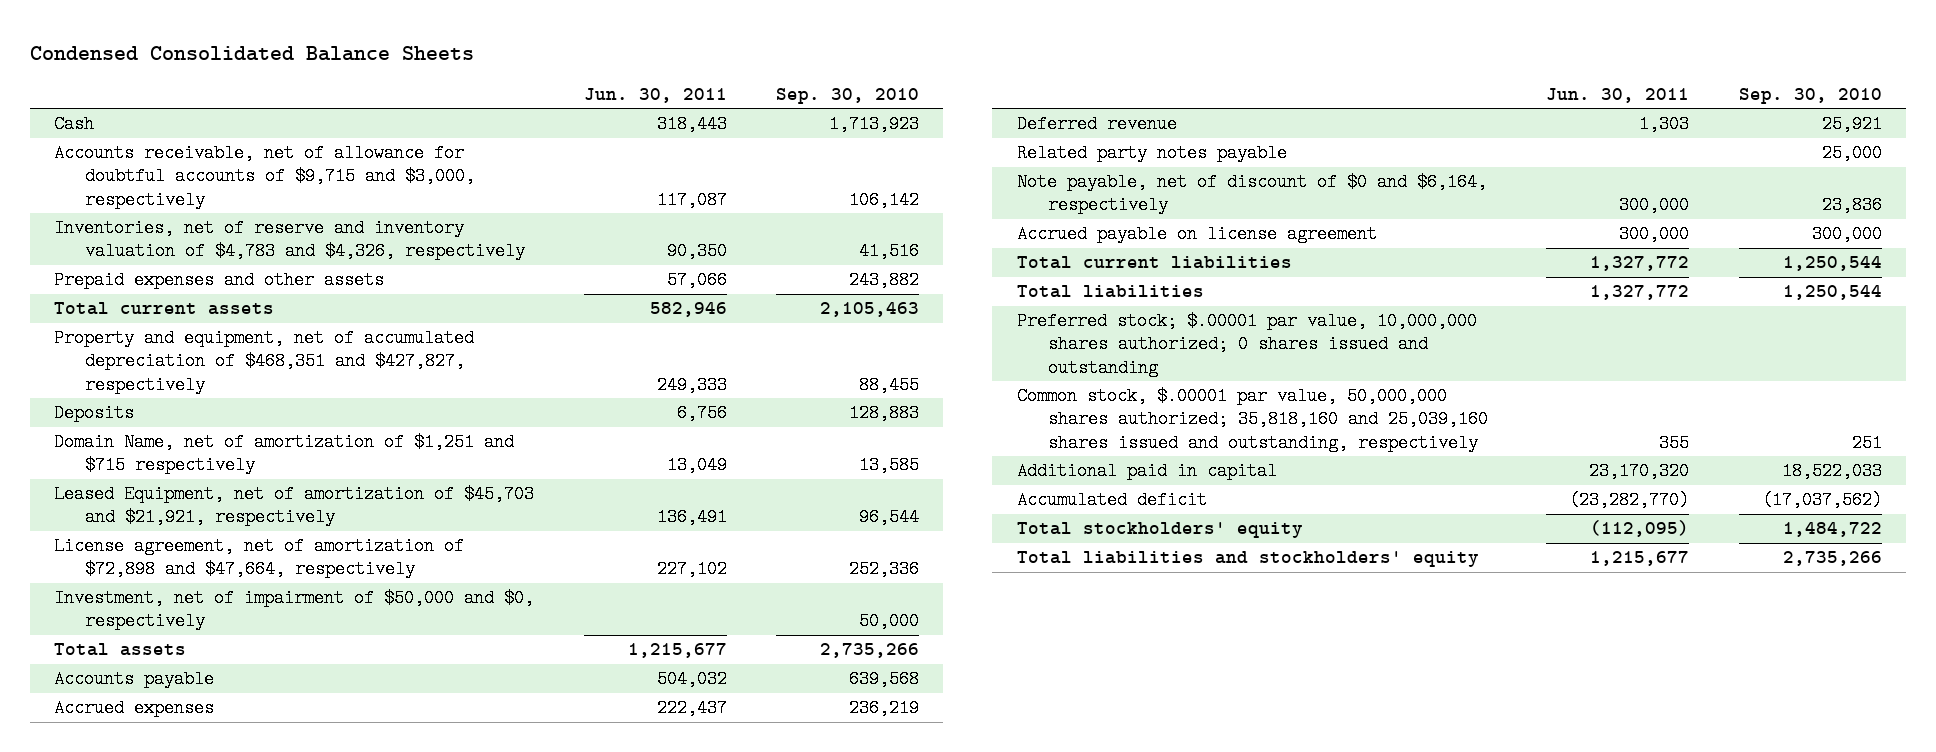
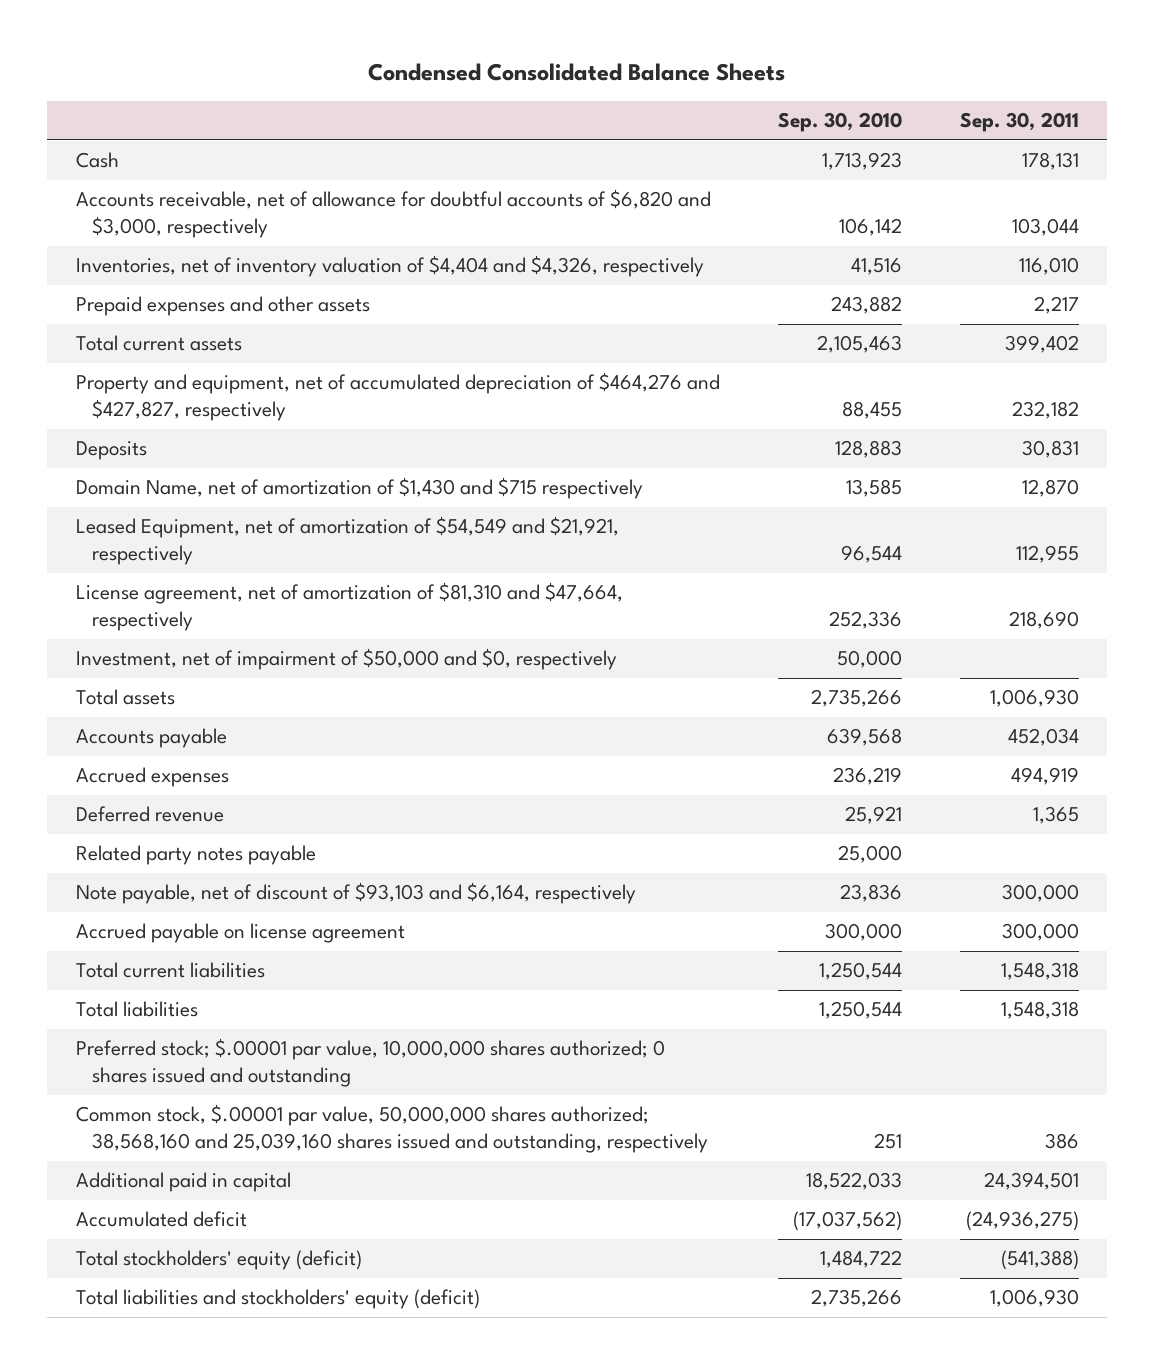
- | Jun. 30, 2011 | Sep. 30, 2010
+ | Sep. 30, 2010 | Sep. 30, 2011
- Accounts receivable, net of allowance for doubtful accounts of $9,715 and $3,000, respectively | 117,087 | 106,142
- Inventories, net of reserve and inventory valuation of $4,783 and $4,326, respectively | 90,350 | 41,516
+ Accounts receivable, net of allowance for doubtful accounts of $6,820 and $3,000, respectively | 106,142 | 103,044
+ Inventories, net of inventory valuation of $4,404 and $4,326, respectively | 41,516 | 116,010
- Property and equipment, net of accumulated depreciation of $468,351 and $427,827, respectively | 249,333 | 88,455
+ Property and equipment, net of accumulated depreciation of $464,276 and $427,827, respectively | 88,455 | 232,182
- Domain Name, net of amortization of $1,251 and $715 respectively | 13,049 | 13,585
- Leased Equipment, net of amortization of $45,703 and $21,921, respectively | 136,491 | 96,544
- License agreement, net of amortization of $72,898 and $47,664, respectively | 227,102 | 252,336
+ Domain Name, net of amortization of $1,430 and $715 respectively | 13,585 | 12,870
+ Leased Equipment, net of amortization of $54,549 and $21,921, respectively | 96,544 | 112,955
+ License agreement, net of amortization of $81,310 and $47,664, respectively | 252,336 | 218,690
- Note payable, net of discount of $0 and $6,164, respectively | 300,000 | 23,836
+ Note payable, net of discount of $93,103 and $6,164, respectively | 23,836 | 300,000
- Common stock, $.00001 par value, 50,000,000 shares authorized; 35,818,160 and 25,039,160 shares issued and outstanding, respectively | 355 | 251
+ Common stock, $.00001 par value, 50,000,000 shares authorized; 38,568,160 and 25,039,160 shares issued and outstanding, respectively | 251 | 386
- Total stockholders' equity | (112,095) | 1,484,722
- Total liabilities and stockholders' equity | 1,215,677 | 2,735,266
+ Total stockholders' equity (deficit) | 1,484,722 | (541,388)
+ Total liabilities and stockholders' equity (deficit) | 2,735,266 | 1,006,930

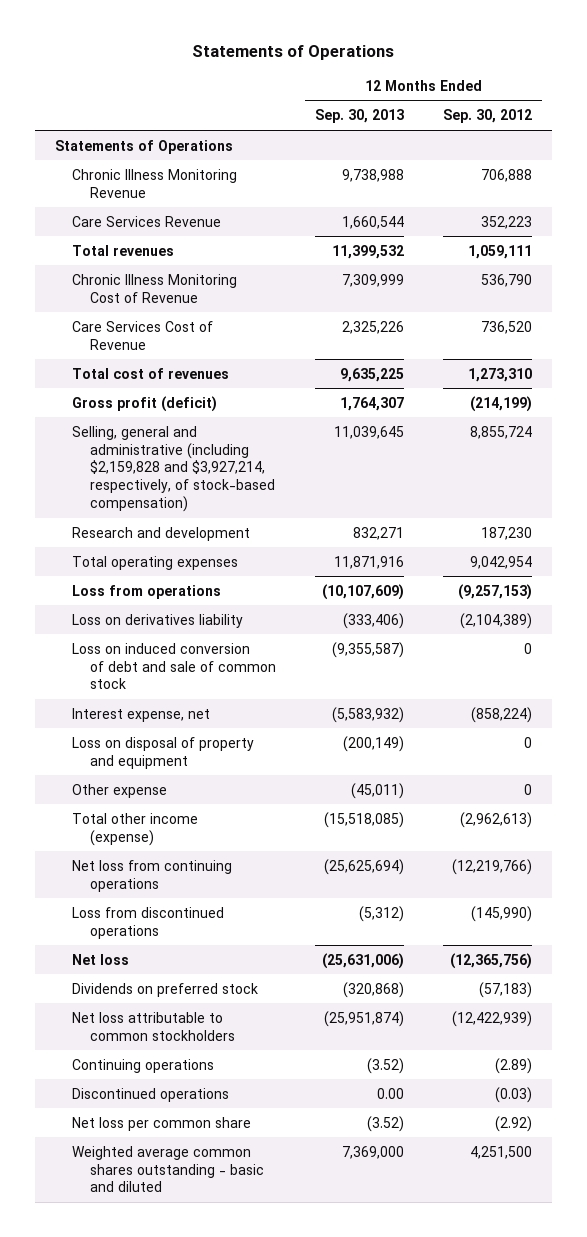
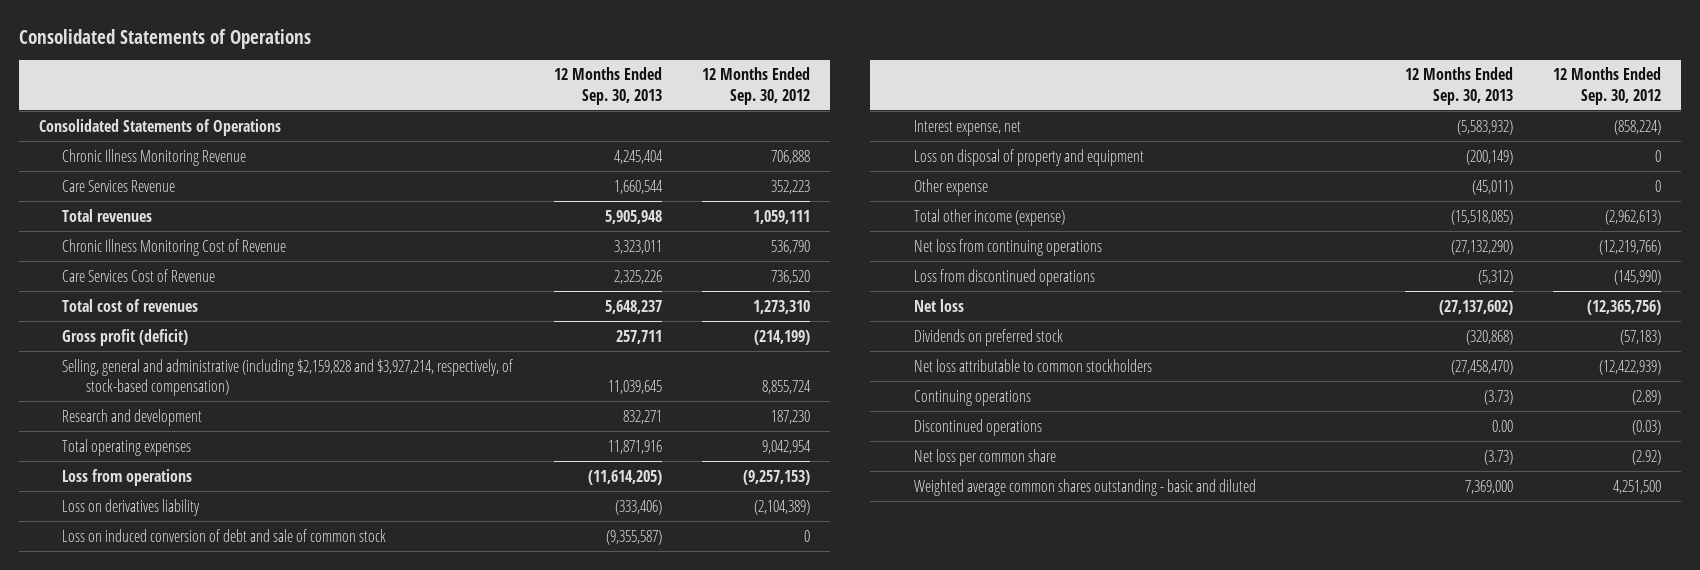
- Statements of Operations
+ Consolidated Statements of Operations
- Statements of Operations
- Chronic Illness Monitoring Revenue | 9,738,988 | 706,888
+ Consolidated Statements of Operations
+ Chronic Illness Monitoring Revenue | 4,245,404 | 706,888
- Total revenues | 11,399,532 | 1,059,111
- Chronic Illness Monitoring Cost of Revenue | 7,309,999 | 536,790
+ Total revenues | 5,905,948 | 1,059,111
+ Chronic Illness Monitoring Cost of Revenue | 3,323,011 | 536,790
- Total cost of revenues | 9,635,225 | 1,273,310
- Gross profit (deficit) | 1,764,307 | (214,199)
+ Total cost of revenues | 5,648,237 | 1,273,310
+ Gross profit (deficit) | 257,711 | (214,199)
- Loss from operations | (10,107,609) | (9,257,153)
+ Loss from operations | (11,614,205) | (9,257,153)
- Net loss from continuing operations | (25,625,694) | (12,219,766)
+ Net loss from continuing operations | (27,132,290) | (12,219,766)
- Net loss | (25,631,006) | (12,365,756)
+ Net loss | (27,137,602) | (12,365,756)
- Net loss attributable to common stockholders | (25,951,874) | (12,422,939)
- Continuing operations | (3.52) | (2.89)
+ Net loss attributable to common stockholders | (27,458,470) | (12,422,939)
+ Continuing operations | (3.73) | (2.89)
- Net loss per common share | (3.52) | (2.92)
+ Net loss per common share | (3.73) | (2.92)

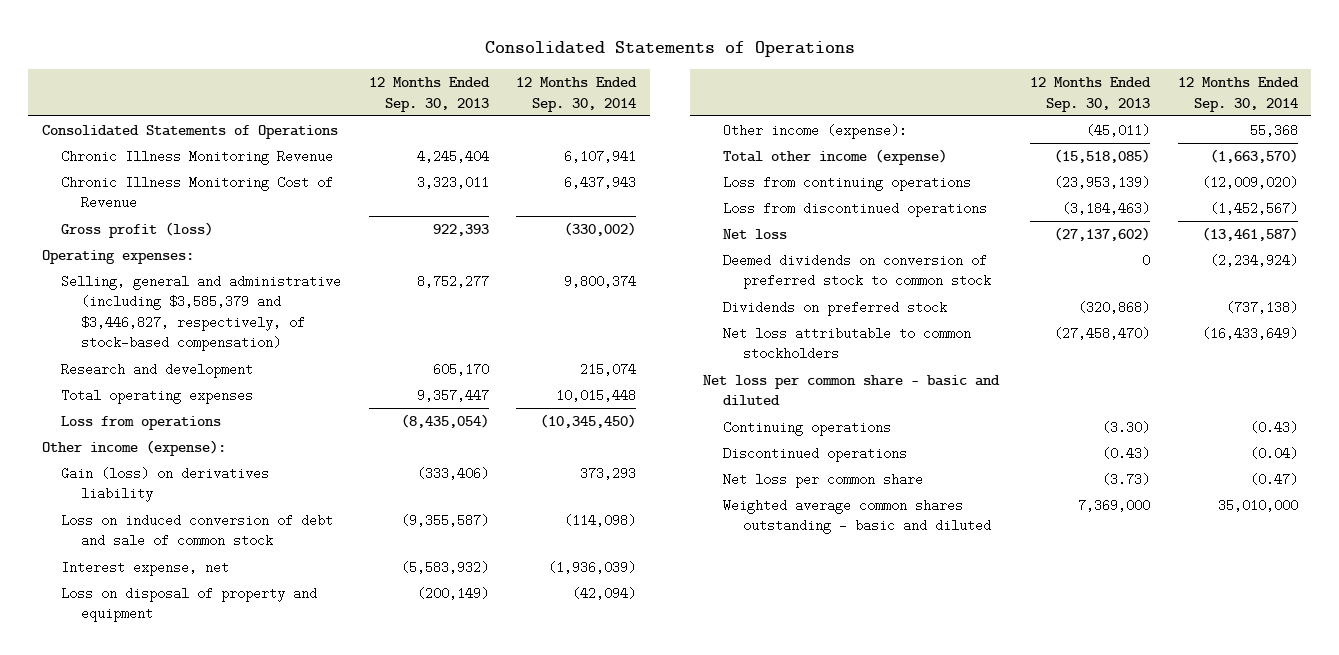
- | 12 Months Ended Sep. 30, 2013 | 12 Months Ended Sep. 30, 2012
+ | 12 Months Ended Sep. 30, 2013 | 12 Months Ended Sep. 30, 2014
- Care Services Revenue | 1,660,544 | 352,223
- Total revenues | 5,905,948 | 1,059,111
- Care Services Cost of Revenue | 2,325,226 | 736,520
- Total cost of revenues | 5,648,237 | 1,273,310
- Gross profit (deficit) | 257,711 | (214,199)
- Selling, general and administrative (including $2,159,828 and $3,927,214, respectively, of stock-based compensation) | 11,039,645 | 8,855,724
- Research and development | 832,271 | 187,230
- Total operating expenses | 11,871,916 | 9,042,954
- Loss from operations | (11,614,205) | (9,257,153)
- Loss on derivatives liability | (333,406) | (2,104,389)
+ Gross profit (loss) | 922,393 | (330,002)
+ Operating expenses:
+ Selling, general and administrative (including $3,585,379 and $3,446,827, respectively, of stock-based compensation) | 8,752,277 | 9,800,374
+ Research and development | 605,170 | 215,074
+ Total operating expenses | 9,357,447 | 10,015,448
+ Loss from operations | (8,435,054) | (10,345,450)
+ Other income (expense):
+ Gain (loss) on derivatives liability | (333,406) | 373,293
- Other expense | (45,011) | 0
+ Other income (expense): | (45,011) | 55,368
- Net loss from continuing operations | (27,132,290) | (12,219,766)
- Loss from discontinued operations | (5,312) | (145,990)
+ Loss from continuing operations | (23,953,139) | (12,009,020)
+ Loss from discontinued operations | (3,184,463) | (1,452,567)
+ Deemed dividends on conversion of preferred stock to common stock | 0 | (2,234,924)
- Continuing operations | (3.73) | (2.89)
- Discontinued operations | 0.00 | (0.03)
+ Net loss per common share - basic and diluted
+ Continuing operations | (3.30) | (0.43)
+ Discontinued operations | (0.43) | (0.04)

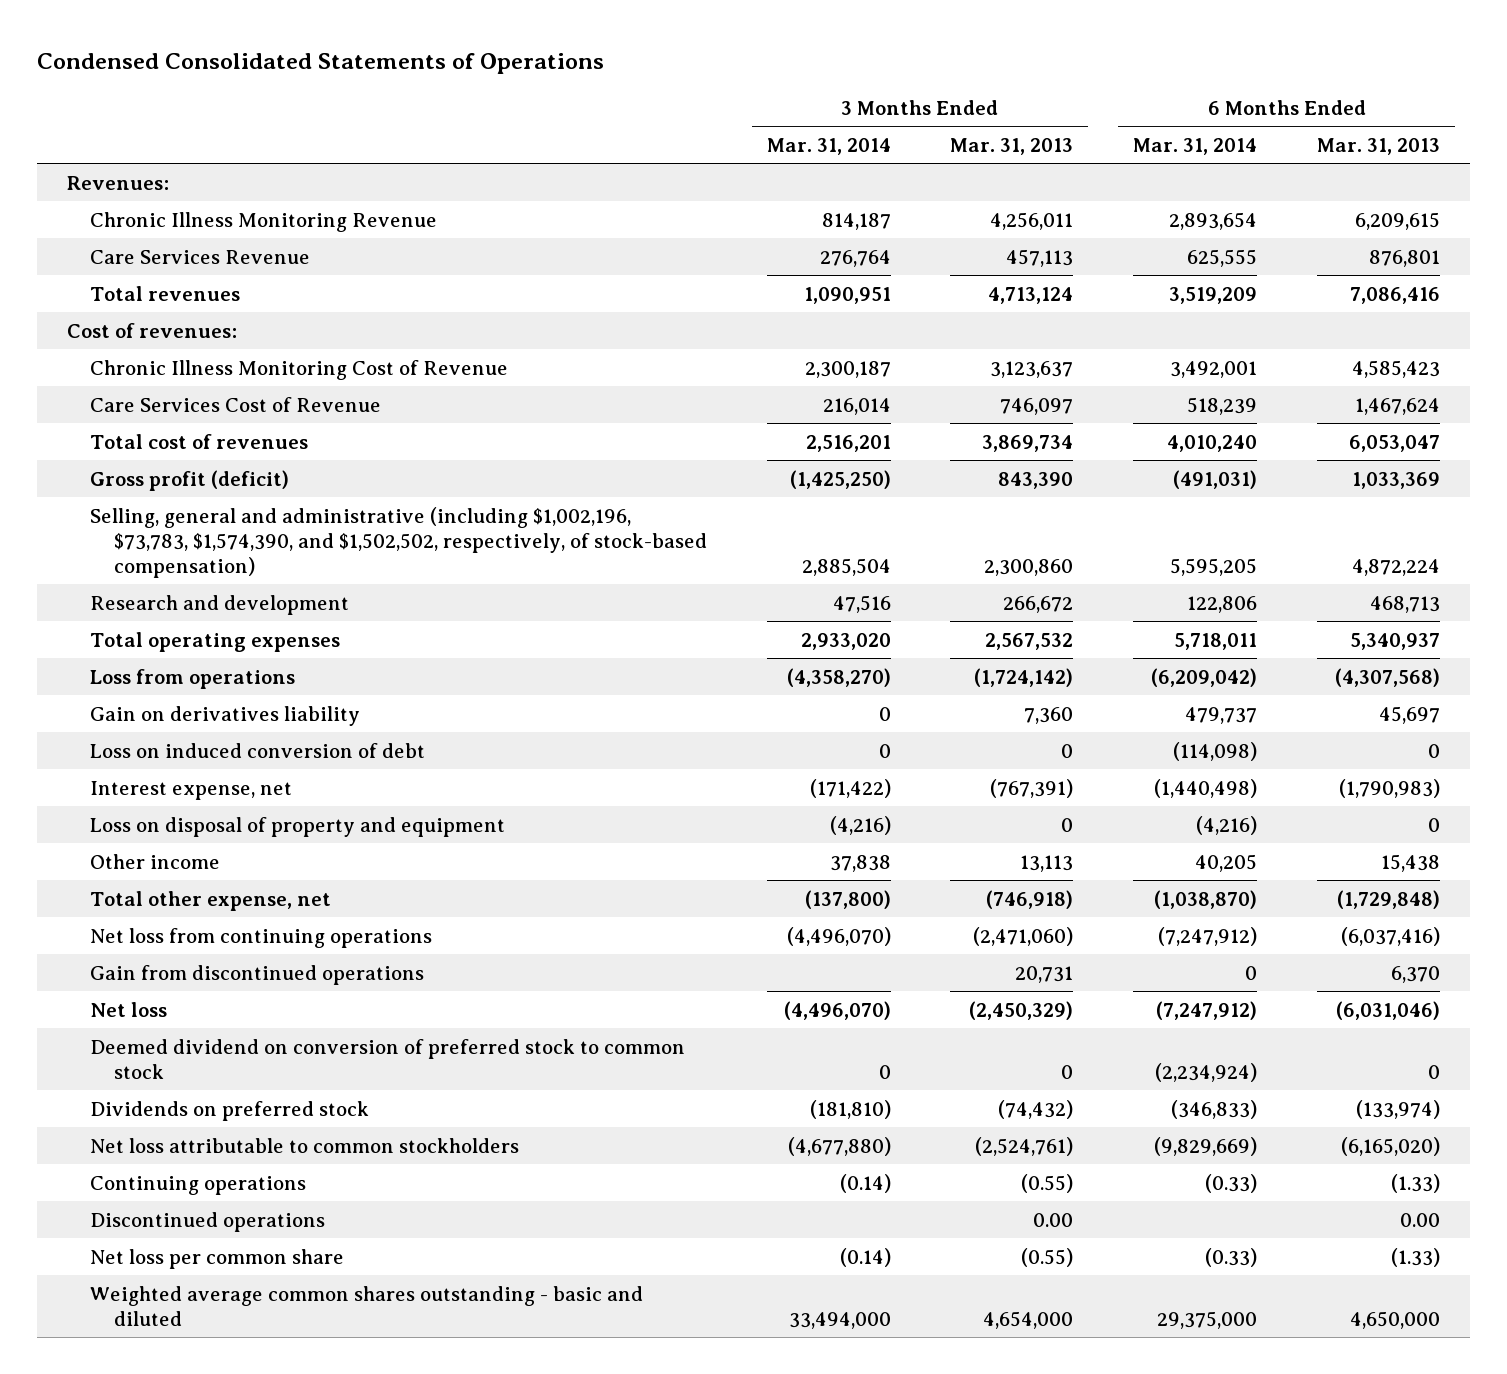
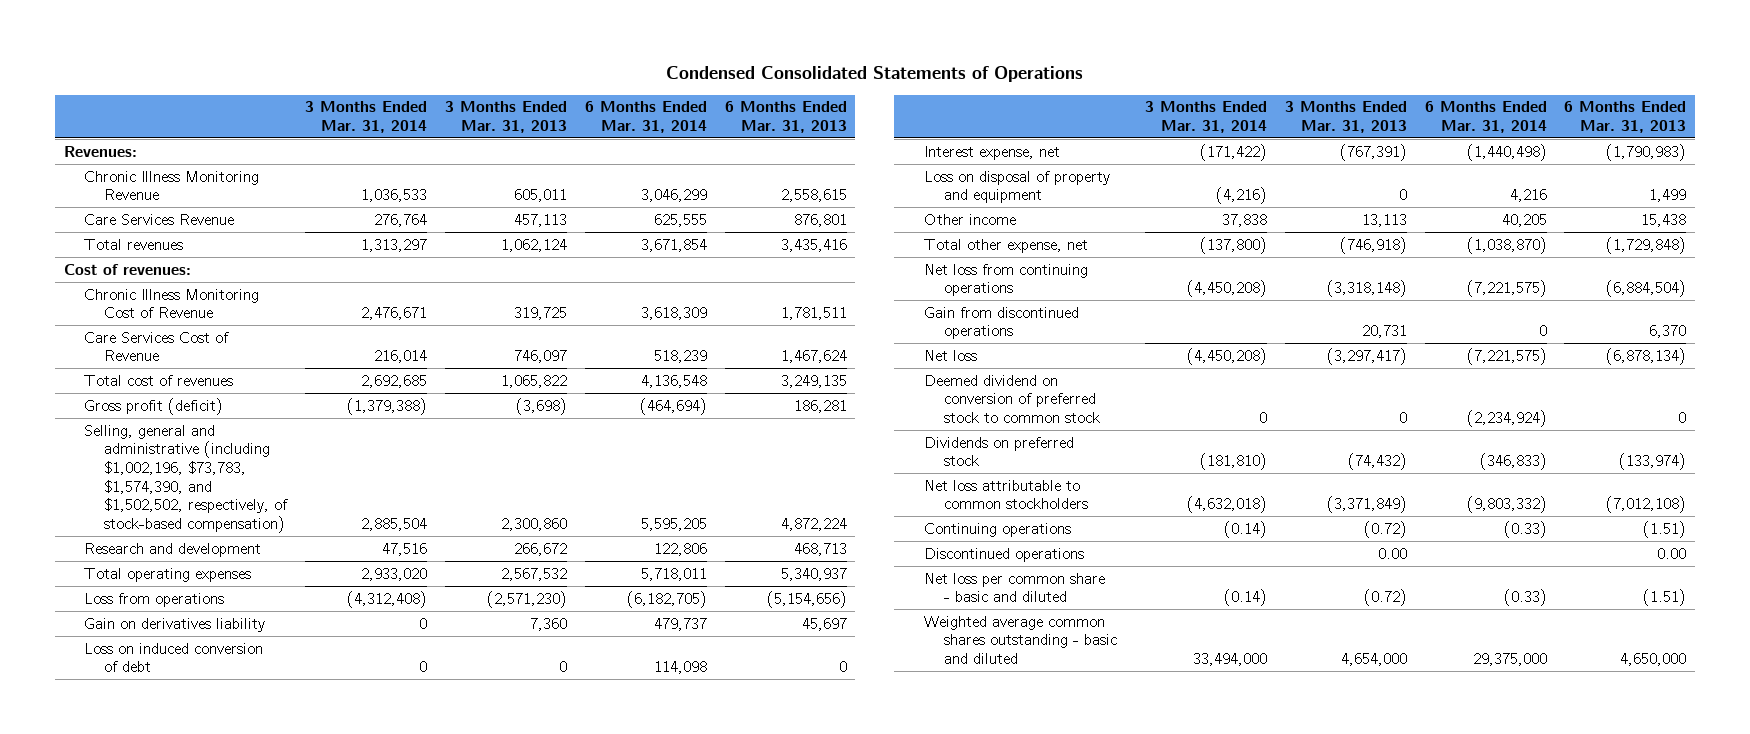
- Chronic Illness Monitoring Revenue | 814,187 | 4,256,011 | 2,893,654 | 6,209,615
+ Chronic Illness Monitoring Revenue | 1,036,533 | 605,011 | 3,046,299 | 2,558,615
- Total revenues | 1,090,951 | 4,713,124 | 3,519,209 | 7,086,416
+ Total revenues | 1,313,297 | 1,062,124 | 3,671,854 | 3,435,416
- Chronic Illness Monitoring Cost of Revenue | 2,300,187 | 3,123,637 | 3,492,001 | 4,585,423
+ Chronic Illness Monitoring Cost of Revenue | 2,476,671 | 319,725 | 3,618,309 | 1,781,511
- Total cost of revenues | 2,516,201 | 3,869,734 | 4,010,240 | 6,053,047
- Gross profit (deficit) | (1,425,250) | 843,390 | (491,031) | 1,033,369
+ Total cost of revenues | 2,692,685 | 1,065,822 | 4,136,548 | 3,249,135
+ Gross profit (deficit) | (1,379,388) | (3,698) | (464,694) | 186,281
- Loss from operations | (4,358,270) | (1,724,142) | (6,209,042) | (4,307,568)
+ Loss from operations | (4,312,408) | (2,571,230) | (6,182,705) | (5,154,656)
- Loss on induced conversion of debt | 0 | 0 | (114,098) | 0
+ Loss on induced conversion of debt | 0 | 0 | 114,098 | 0
- Loss on disposal of property and equipment | (4,216) | 0 | (4,216) | 0
+ Loss on disposal of property and equipment | (4,216) | 0 | 4,216 | 1,499
- Net loss from continuing operations | (4,496,070) | (2,471,060) | (7,247,912) | (6,037,416)
+ Net loss from continuing operations | (4,450,208) | (3,318,148) | (7,221,575) | (6,884,504)
- Net loss | (4,496,070) | (2,450,329) | (7,247,912) | (6,031,046)
+ Net loss | (4,450,208) | (3,297,417) | (7,221,575) | (6,878,134)
- Net loss attributable to common stockholders | (4,677,880) | (2,524,761) | (9,829,669) | (6,165,020)
- Continuing operations | (0.14) | (0.55) | (0.33) | (1.33)
+ Net loss attributable to common stockholders | (4,632,018) | (3,371,849) | (9,803,332) | (7,012,108)
+ Continuing operations | (0.14) | (0.72) | (0.33) | (1.51)
- Net loss per common share | (0.14) | (0.55) | (0.33) | (1.33)
+ Net loss per common share - basic and diluted | (0.14) | (0.72) | (0.33) | (1.51)

